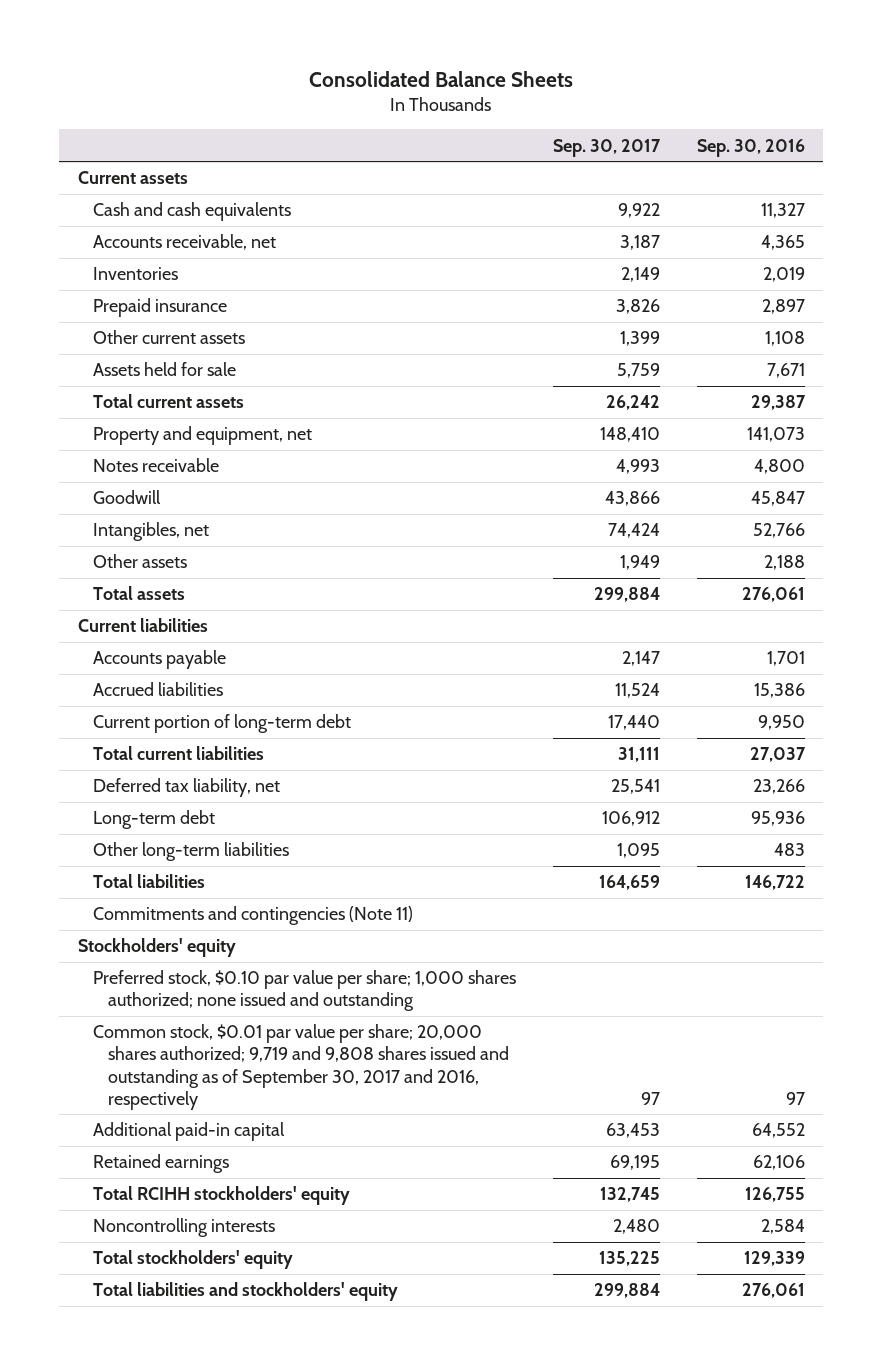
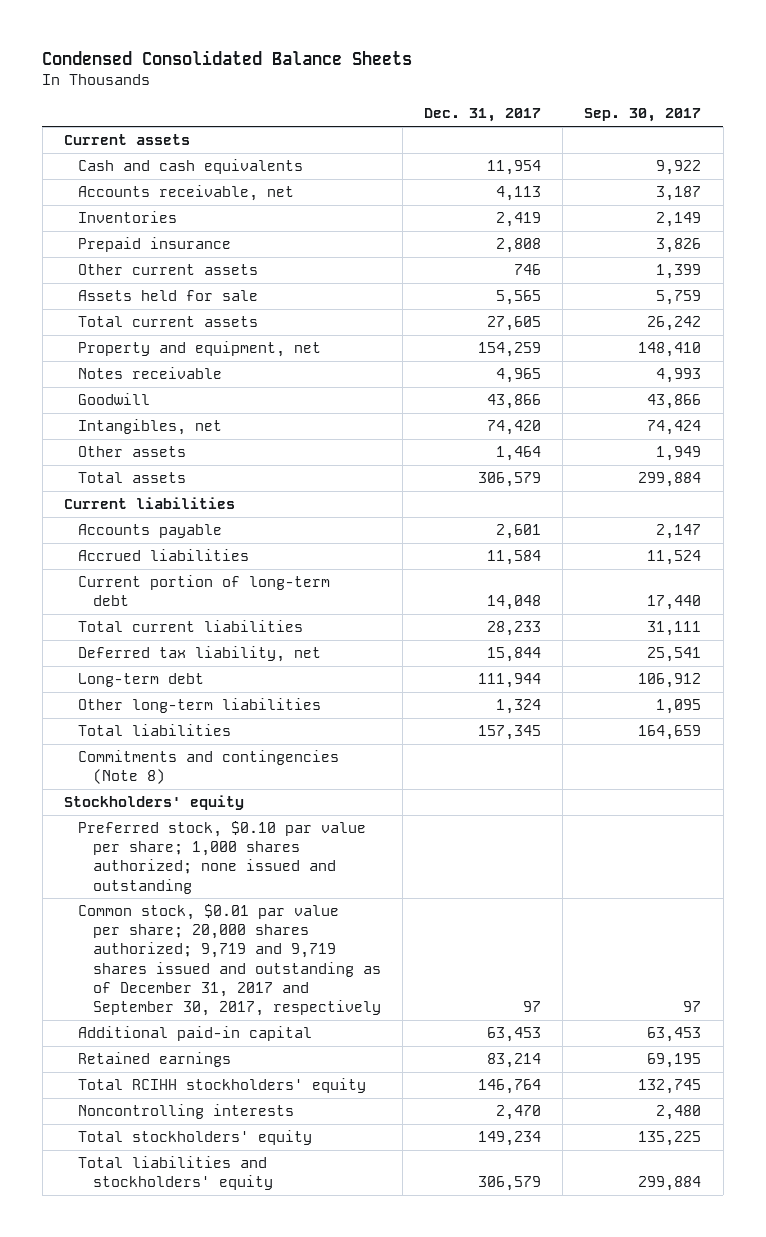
- Consolidated Balance Sheets
+ Condensed Consolidated Balance Sheets
- | Sep. 30, 2017 | Sep. 30, 2016
+ | Dec. 31, 2017 | Sep. 30, 2017
- Commitments and contingencies (Note 11)
+ Commitments and contingencies (Note 8)
- Common stock, $0.01 par value per share; 20,000 shares authorized; 9,719 and 9,808 shares issued and outstanding as of September 30, 2017 and 2016, respectively | 97 | 97
+ Common stock, $0.01 par value per share; 20,000 shares authorized; 9,719 and 9,719 shares issued and outstanding as of December 31, 2017 and September 30, 2017, respectively | 97 | 97

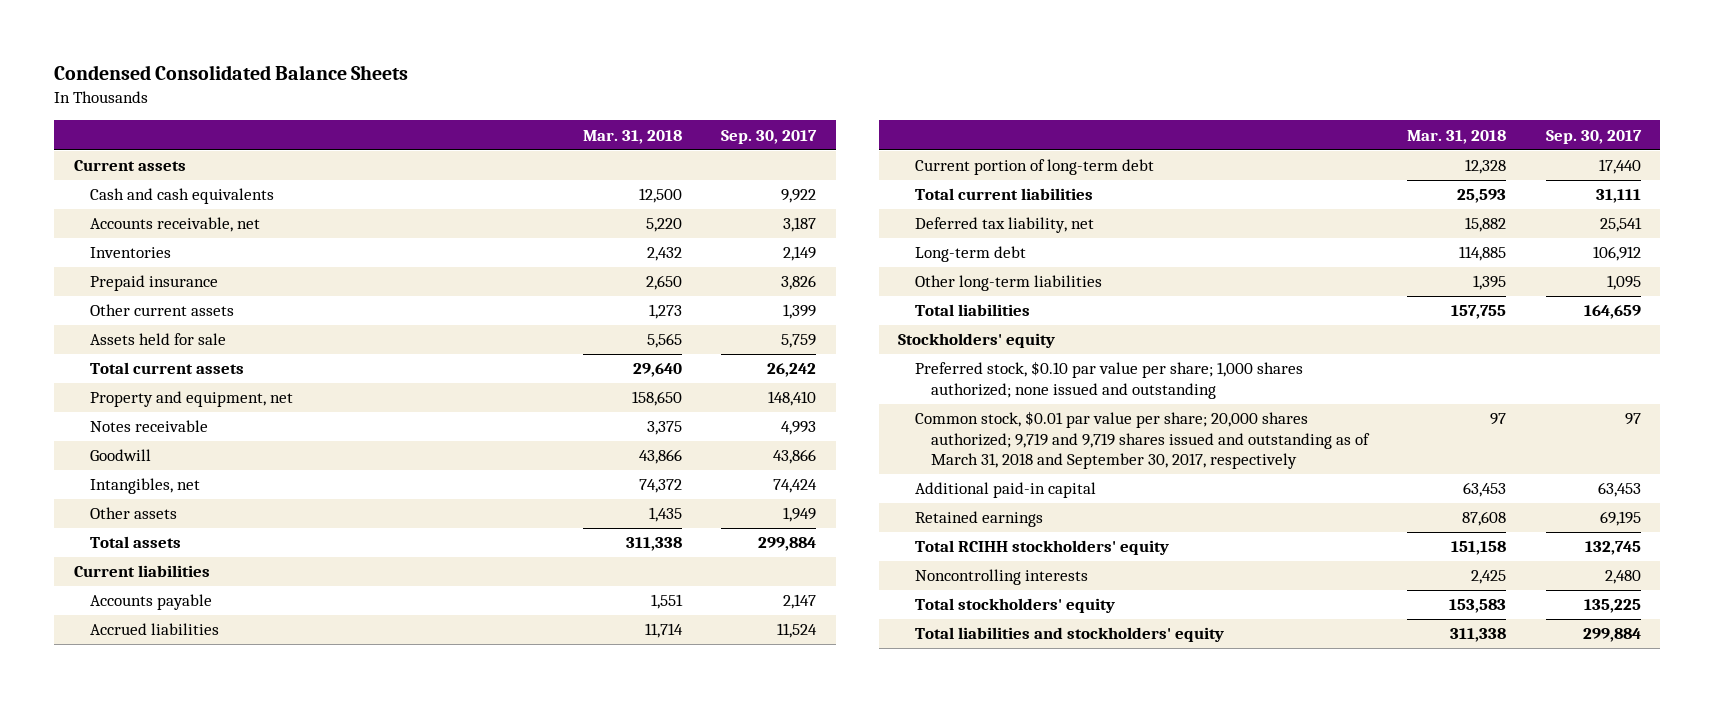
- | Dec. 31, 2017 | Sep. 30, 2017
+ | Mar. 31, 2018 | Sep. 30, 2017
- Commitments and contingencies (Note 8)
- Common stock, $0.01 par value per share; 20,000 shares authorized; 9,719 and 9,719 shares issued and outstanding as of December 31, 2017 and September 30, 2017, respectively | 97 | 97
+ Common stock, $0.01 par value per share; 20,000 shares authorized; 9,719 and 9,719 shares issued and outstanding as of March 31, 2018 and September 30, 2017, respectively | 97 | 97

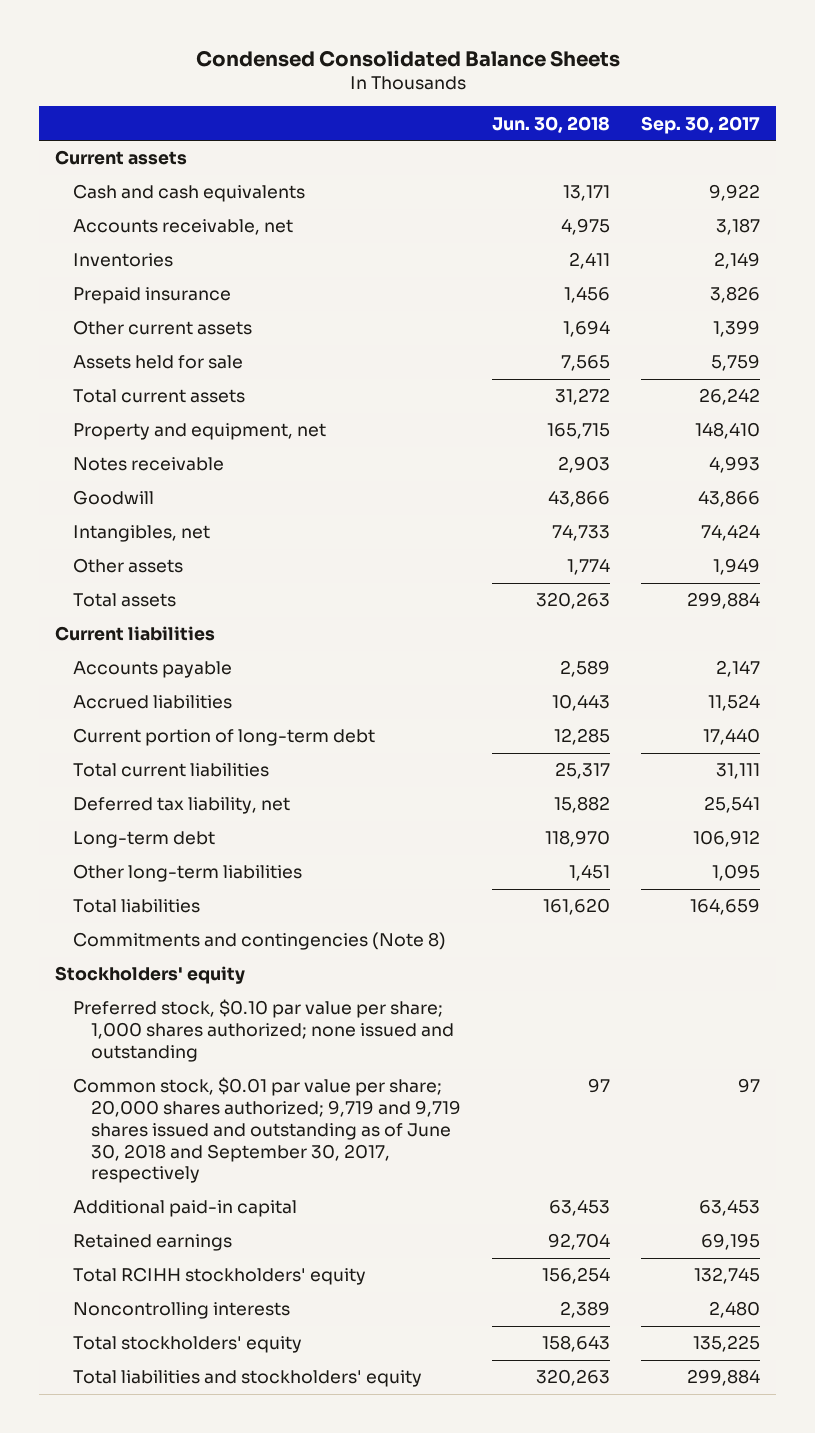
- | Mar. 31, 2018 | Sep. 30, 2017
+ | Jun. 30, 2018 | Sep. 30, 2017
+ Commitments and contingencies (Note 8)
- Common stock, $0.01 par value per share; 20,000 shares authorized; 9,719 and 9,719 shares issued and outstanding as of March 31, 2018 and September 30, 2017, respectively | 97 | 97
+ Common stock, $0.01 par value per share; 20,000 shares authorized; 9,719 and 9,719 shares issued and outstanding as of June 30, 2018 and September 30, 2017, respectively | 97 | 97

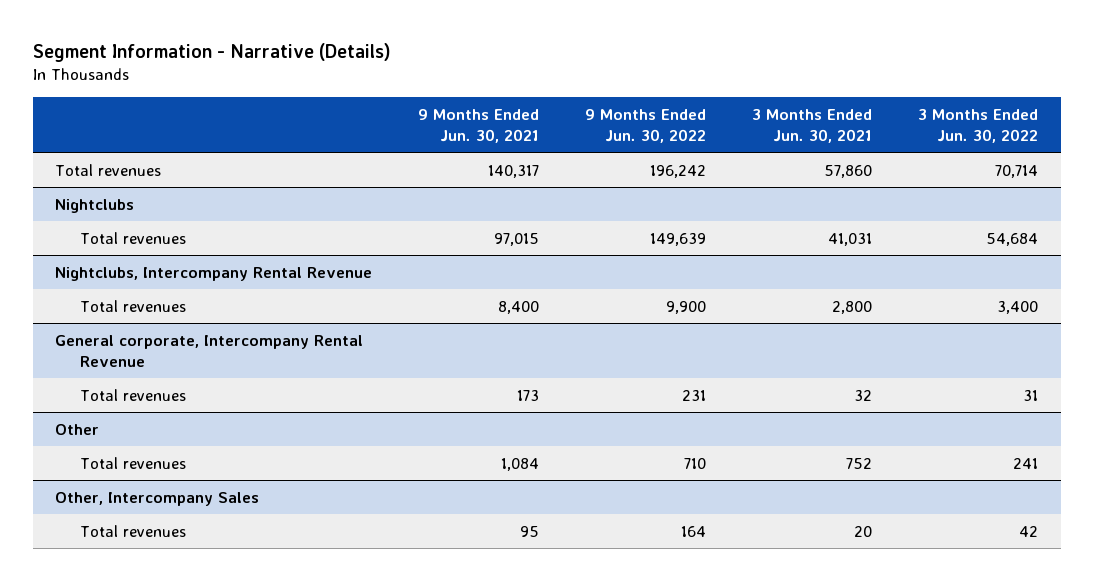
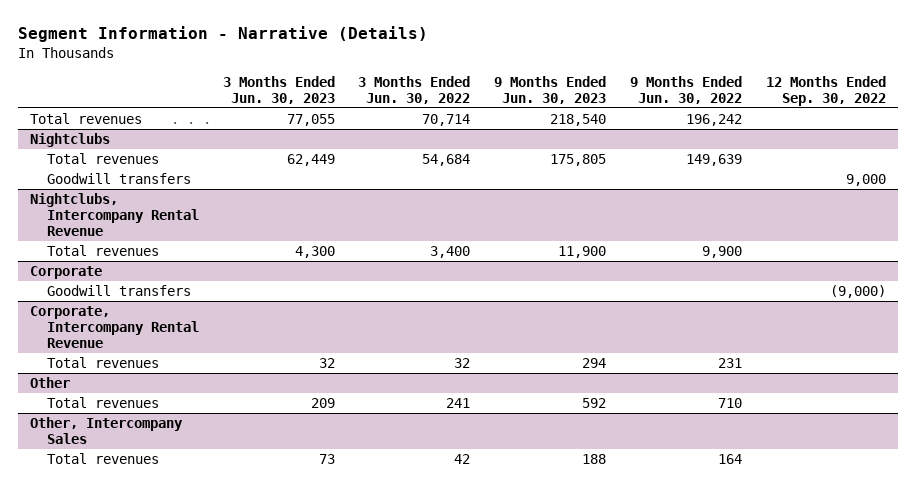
- | 9 Months Ended Jun. 30, 2021 | 9 Months Ended Jun. 30, 2022 | 3 Months Ended Jun. 30, 2021 | 3 Months Ended Jun. 30, 2022
+ | 3 Months Ended Jun. 30, 2023 | 3 Months Ended Jun. 30, 2022 | 9 Months Ended Jun. 30, 2023 | 9 Months Ended Jun. 30, 2022 | 12 Months Ended Sep. 30, 2022
@ Nightclubs
+ Goodwill transfers | | | | | 9,000
- General corporate, Intercompany Rental Revenue
- Total revenues | 173 | 231 | 32 | 31
+ Corporate
+ Goodwill transfers | | | | | (9,000)
+ Corporate, Intercompany Rental Revenue
+ Total revenues | 32 | 32 | 294 | 231 |

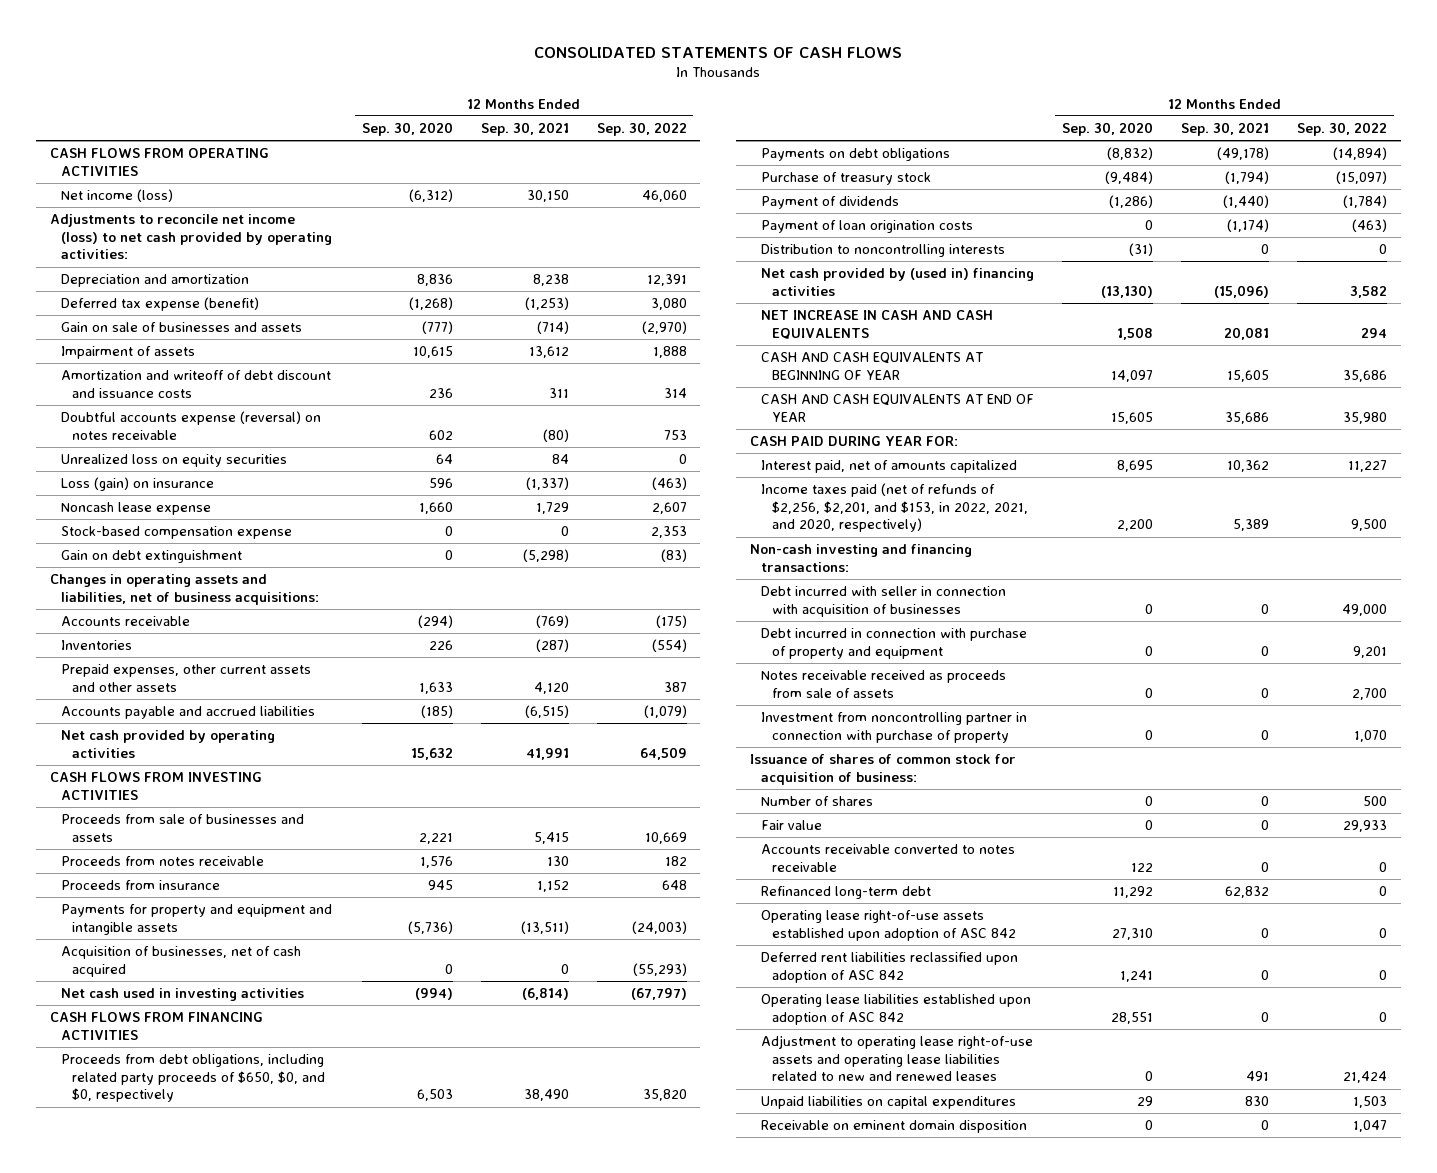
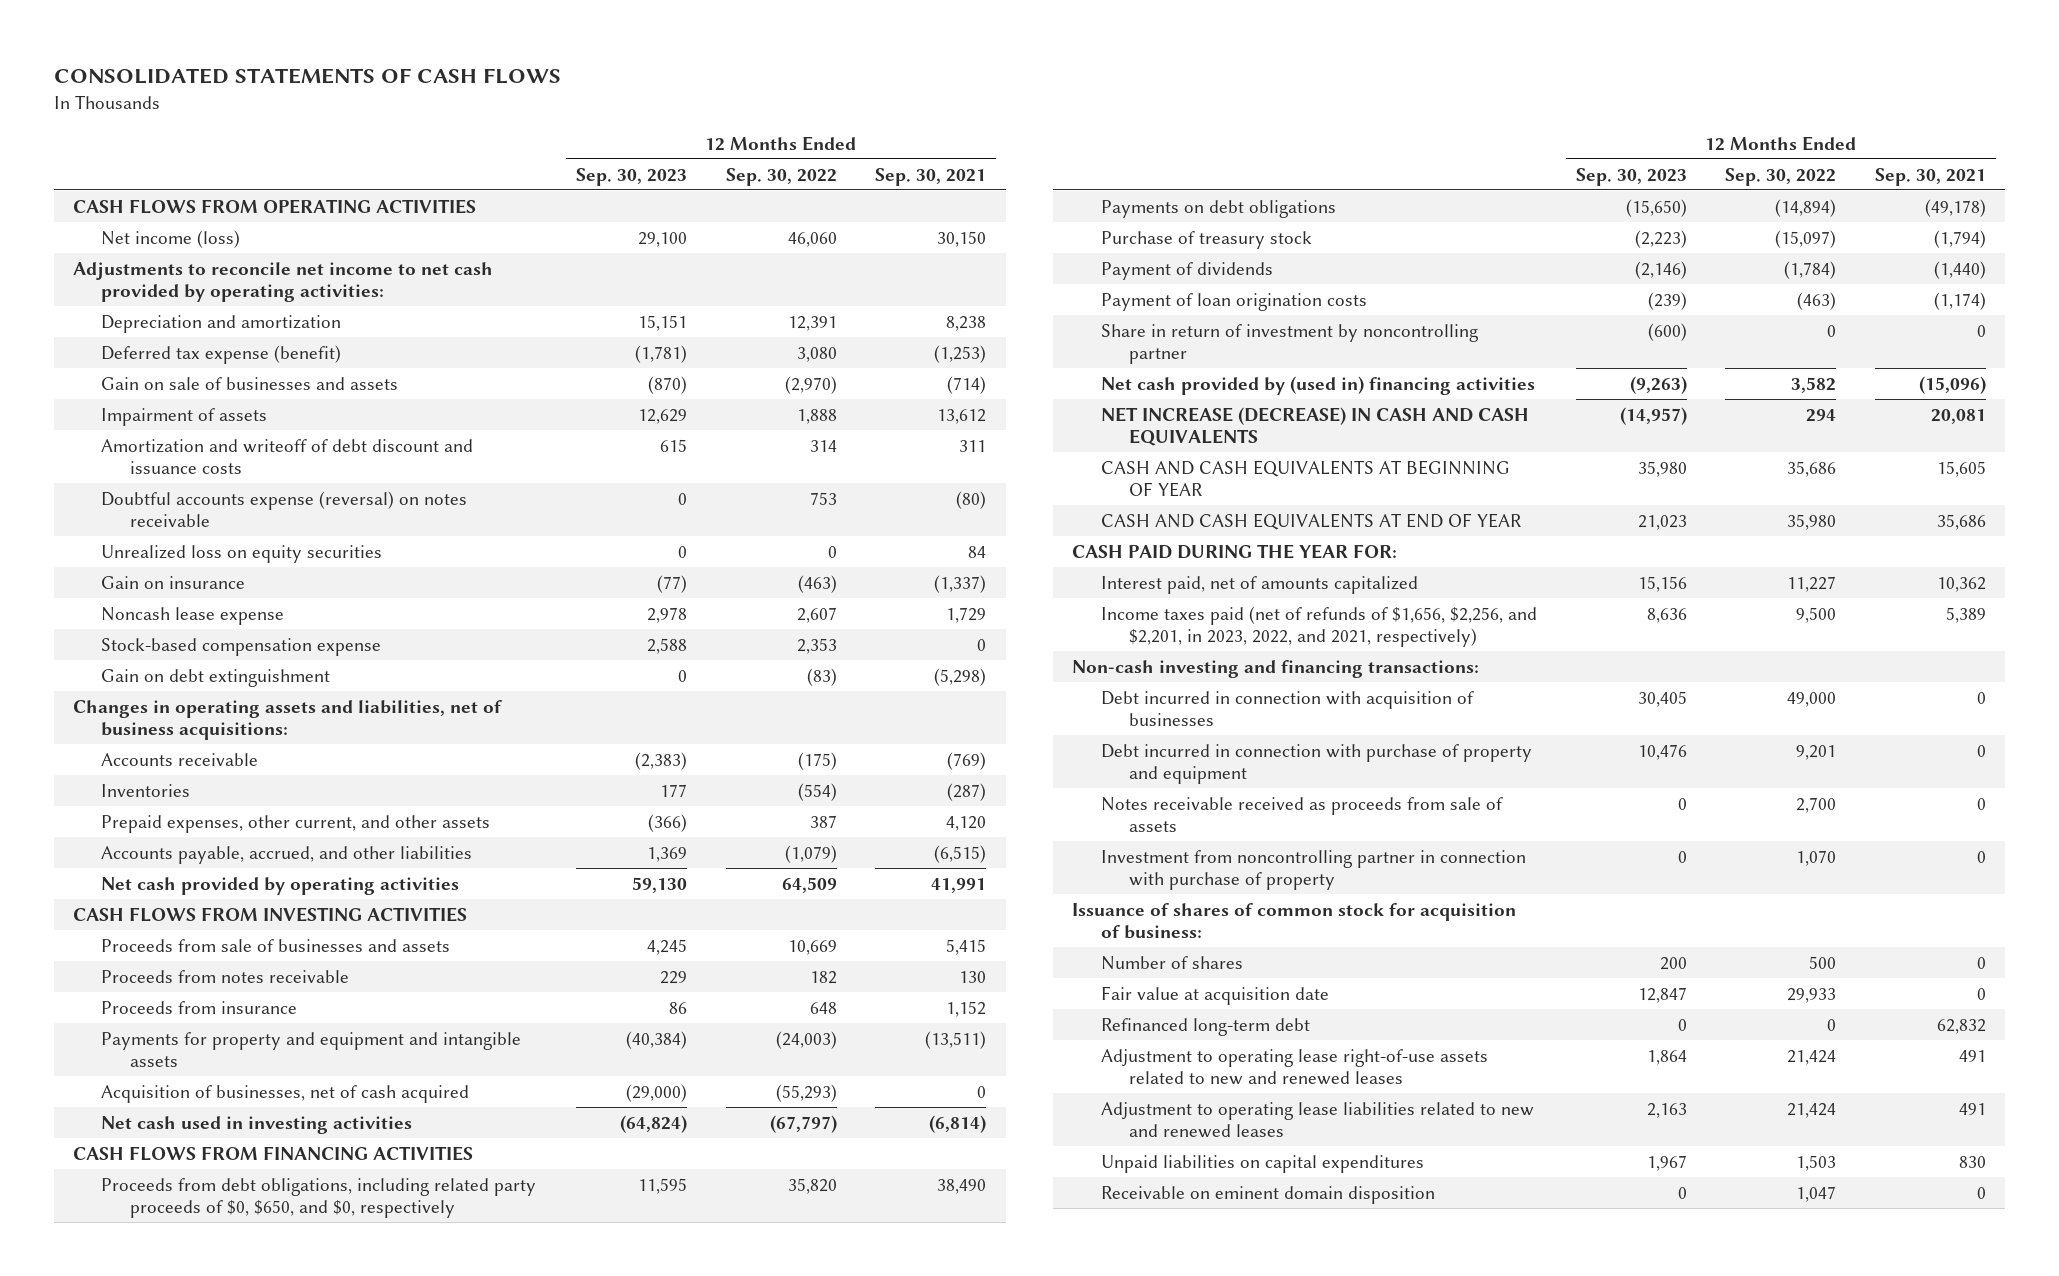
- | 12 Months Ended Sep. 30, 2020 | 12 Months Ended Sep. 30, 2021 | 12 Months Ended Sep. 30, 2022
+ | 12 Months Ended Sep. 30, 2023 | 12 Months Ended Sep. 30, 2022 | 12 Months Ended Sep. 30, 2021
- Adjustments to reconcile net income (loss) to net cash provided by operating activities:
+ Adjustments to reconcile net income to net cash provided by operating activities:
- Loss (gain) on insurance | 596 | (1,337) | (463)
+ Gain on insurance | (77) | (463) | (1,337)
- Prepaid expenses, other current assets and other assets | 1,633 | 4,120 | 387
- Accounts payable and accrued liabilities | (185) | (6,515) | (1,079)
+ Prepaid expenses, other current, and other assets | (366) | 387 | 4,120
+ Accounts payable, accrued, and other liabilities | 1,369 | (1,079) | (6,515)
- Proceeds from debt obligations, including related party proceeds of $650, $0, and $0, respectively | 6,503 | 38,490 | 35,820
+ Proceeds from debt obligations, including related party proceeds of $0, $650, and $0, respectively | 11,595 | 35,820 | 38,490
- Distribution to noncontrolling interests | (31) | 0 | 0
+ Share in return of investment by noncontrolling partner | (600) | 0 | 0
- NET INCREASE IN CASH AND CASH EQUIVALENTS | 1,508 | 20,081 | 294
+ NET INCREASE (DECREASE) IN CASH AND CASH EQUIVALENTS | (14,957) | 294 | 20,081
- CASH PAID DURING YEAR FOR:
+ CASH PAID DURING THE YEAR FOR:
- Income taxes paid (net of refunds of $2,256, $2,201, and $153, in 2022, 2021, and 2020, respectively) | 2,200 | 5,389 | 9,500
+ Income taxes paid (net of refunds of $1,656, $2,256, and $2,201, in 2023, 2022, and 2021, respectively) | 8,636 | 9,500 | 5,389
- Debt incurred with seller in connection with acquisition of businesses | 0 | 0 | 49,000
+ Debt incurred in connection with acquisition of businesses | 30,405 | 49,000 | 0
- Fair value | 0 | 0 | 29,933
- Accounts receivable converted to notes receivable | 122 | 0 | 0
+ Fair value at acquisition date | 12,847 | 29,933 | 0
- Operating lease right-of-use assets established upon adoption of ASC 842 | 27,310 | 0 | 0
- Deferred rent liabilities reclassified upon adoption of ASC 842 | 1,241 | 0 | 0
- Operating lease liabilities established upon adoption of ASC 842 | 28,551 | 0 | 0
- Adjustment to operating lease right-of-use assets and operating lease liabilities related to new and renewed leases | 0 | 491 | 21,424
+ Adjustment to operating lease right-of-use assets related to new and renewed leases | 1,864 | 21,424 | 491
+ Adjustment to operating lease liabilities related to new and renewed leases | 2,163 | 21,424 | 491

